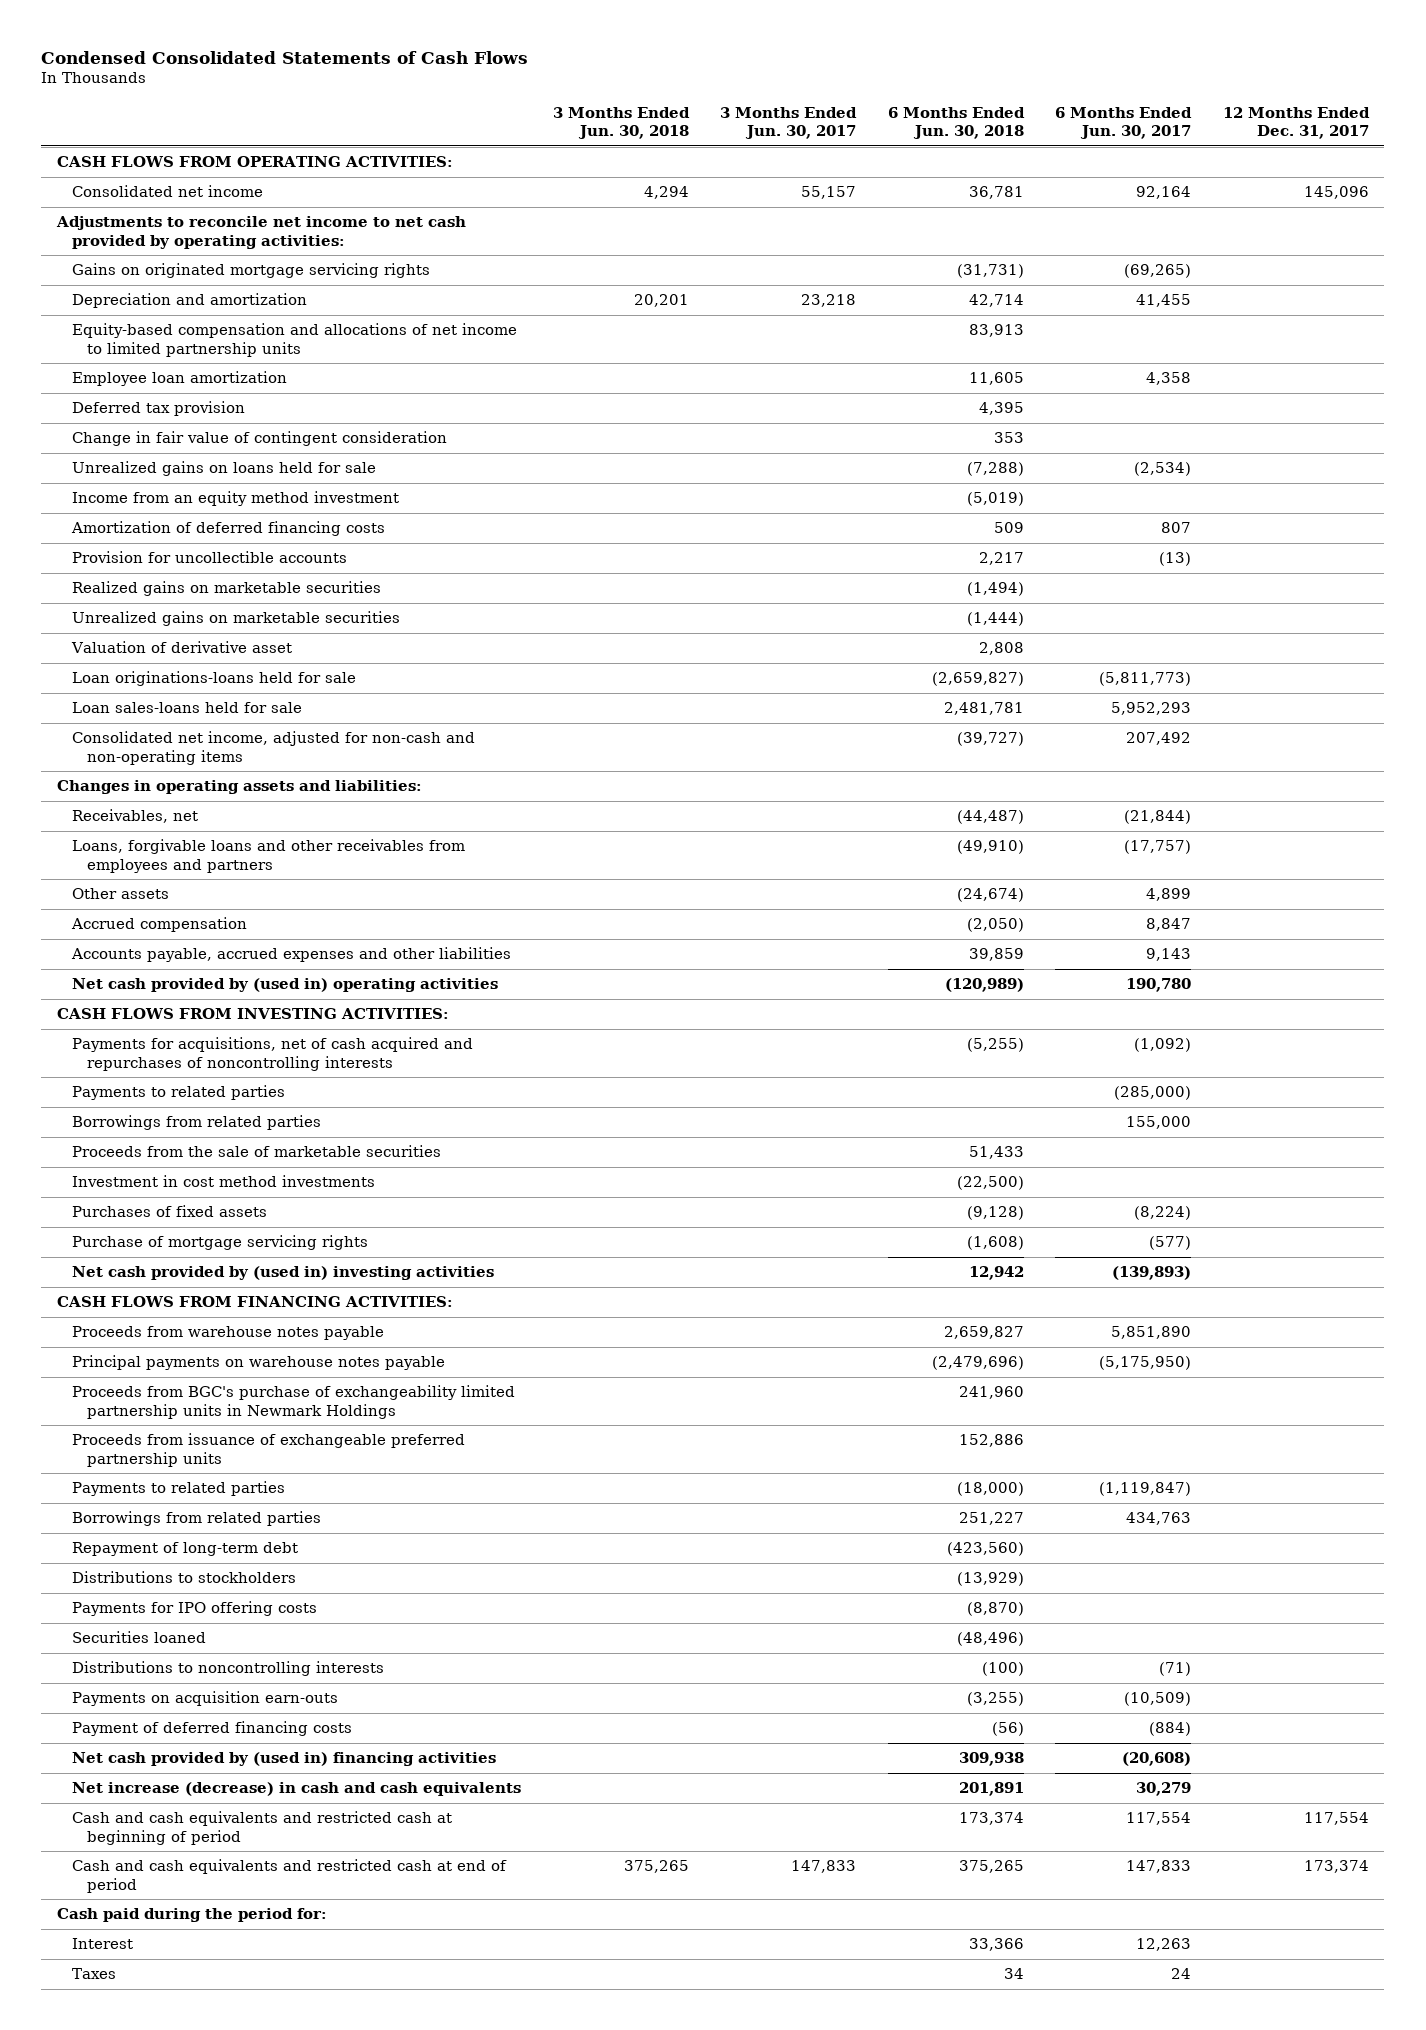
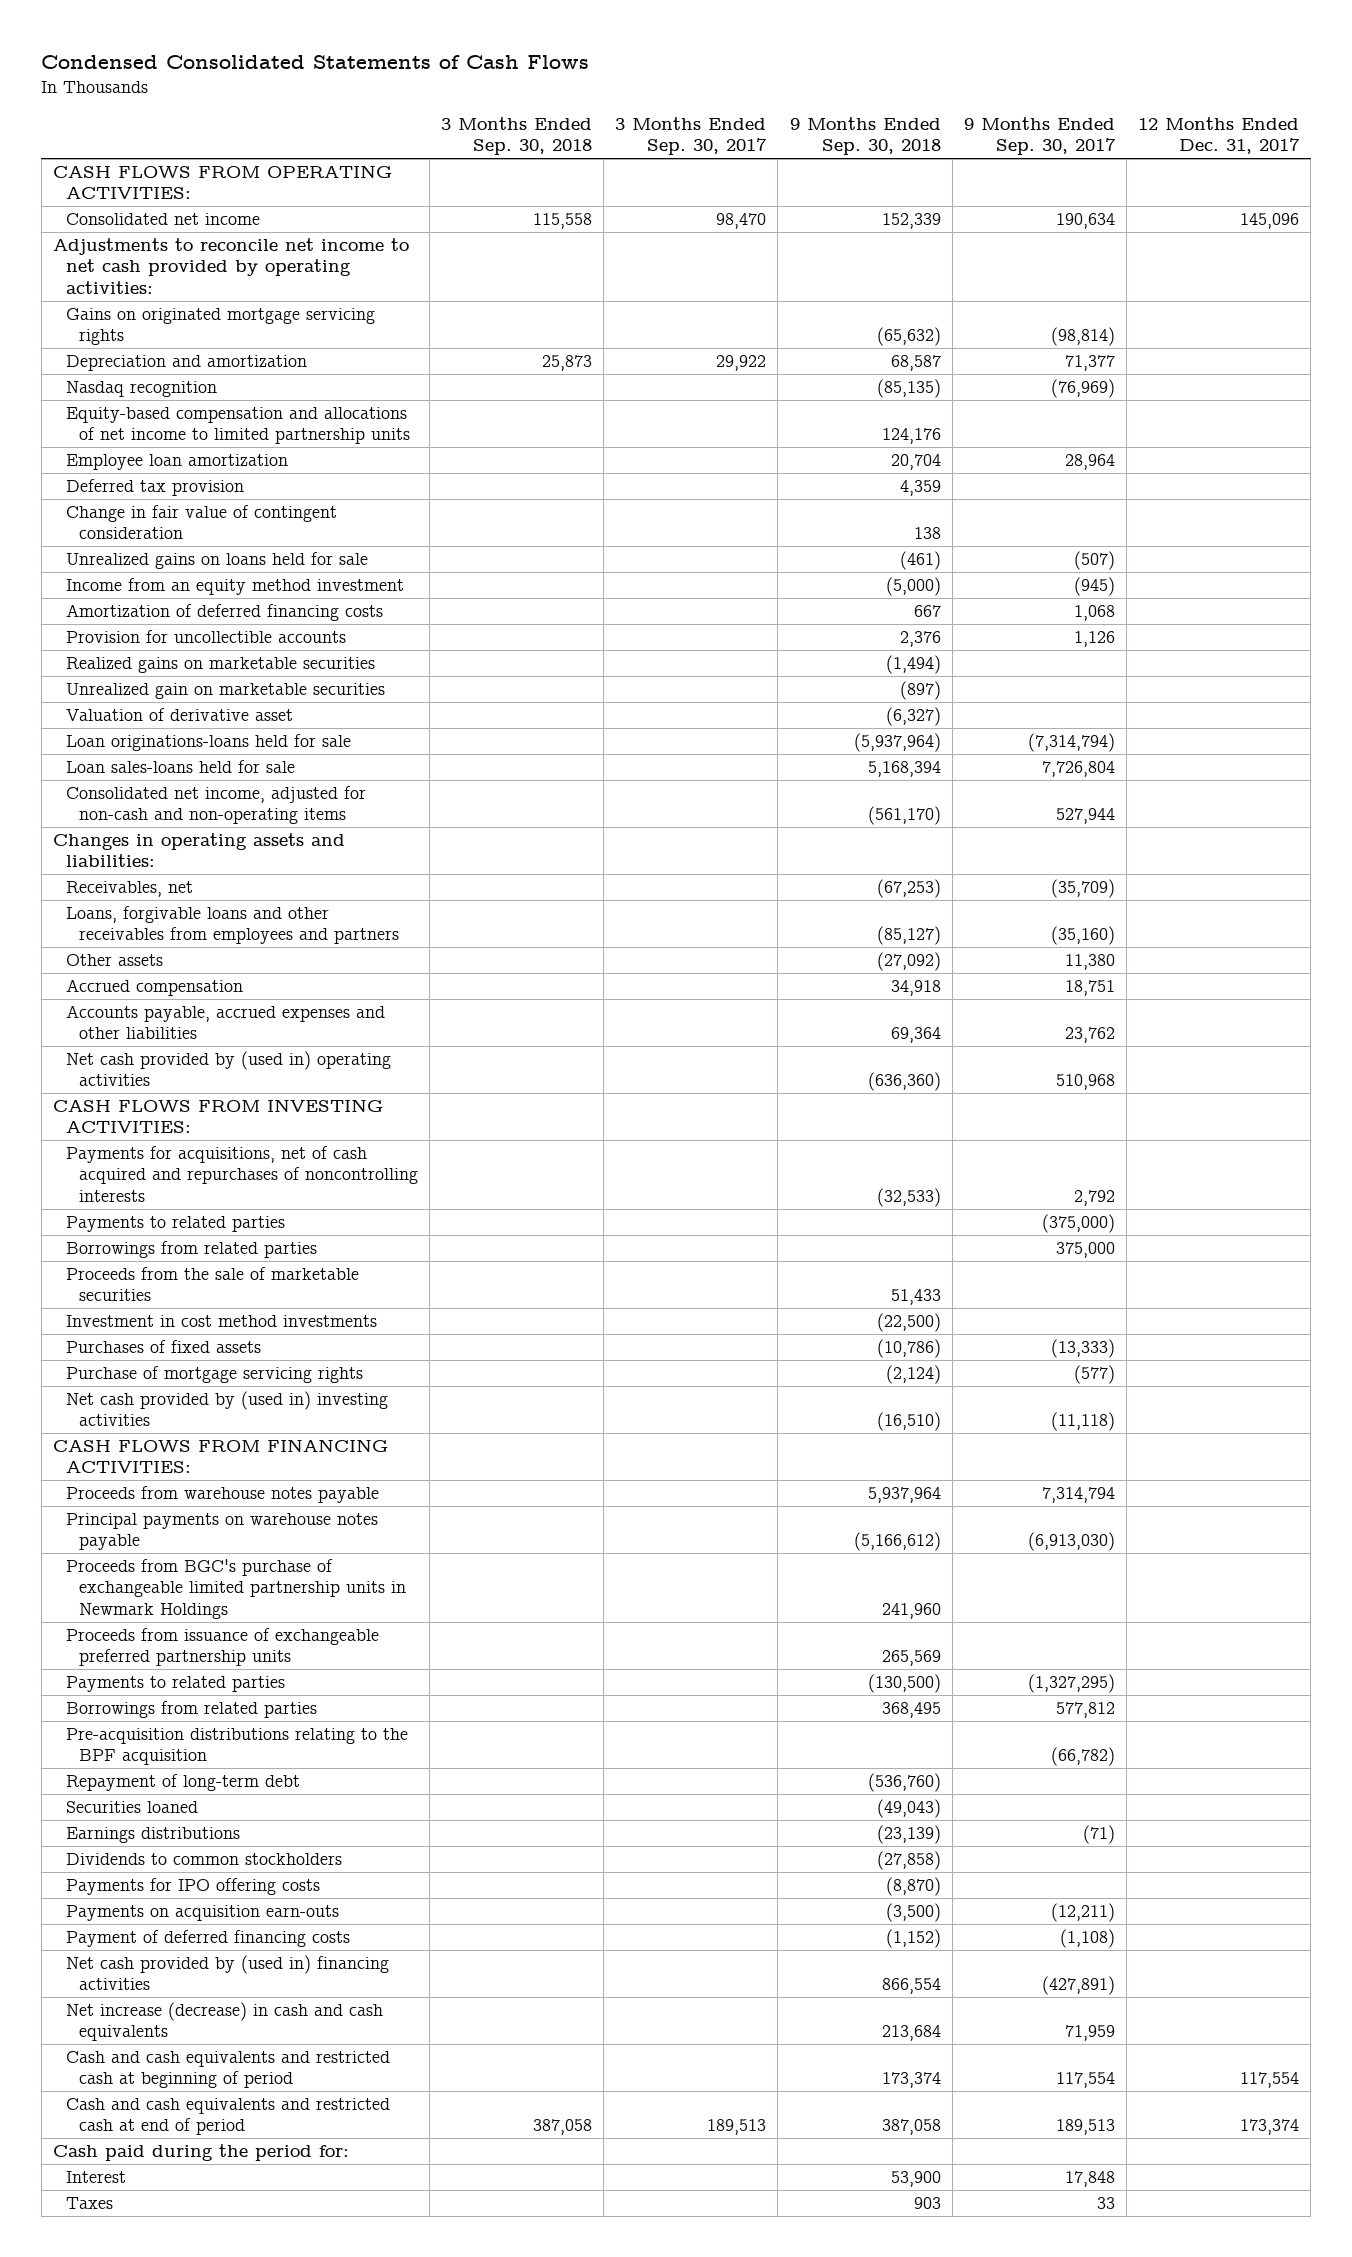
- | 3 Months Ended Jun. 30, 2018 | 3 Months Ended Jun. 30, 2017 | 6 Months Ended Jun. 30, 2018 | 6 Months Ended Jun. 30, 2017 | 12 Months Ended Dec. 31, 2017
+ | 3 Months Ended Sep. 30, 2018 | 3 Months Ended Sep. 30, 2017 | 9 Months Ended Sep. 30, 2018 | 9 Months Ended Sep. 30, 2017 | 12 Months Ended Dec. 31, 2017
+ Nasdaq recognition | | | (85,135) | (76,969) |
- Unrealized gains on marketable securities | | | (1,444) | |
+ Unrealized gain on marketable securities | | | (897) | |
- Proceeds from BGC's purchase of exchangeability limited partnership units in Newmark Holdings | | | 241,960 | |
+ Proceeds from BGC's purchase of exchangeable limited partnership units in Newmark Holdings | | | 241,960 | |
+ Pre-acquisition distributions relating to the BPF acquisition | | | | (66,782) |
- Distributions to stockholders | | | (13,929) | |
- Distributions to noncontrolling interests | | | (100) | (71) |
+ Earnings distributions | | | (23,139) | (71) |
+ Dividends to common stockholders | | | (27,858) | |
moved down: Payments for IPO offering costs | | | (8,870) | |

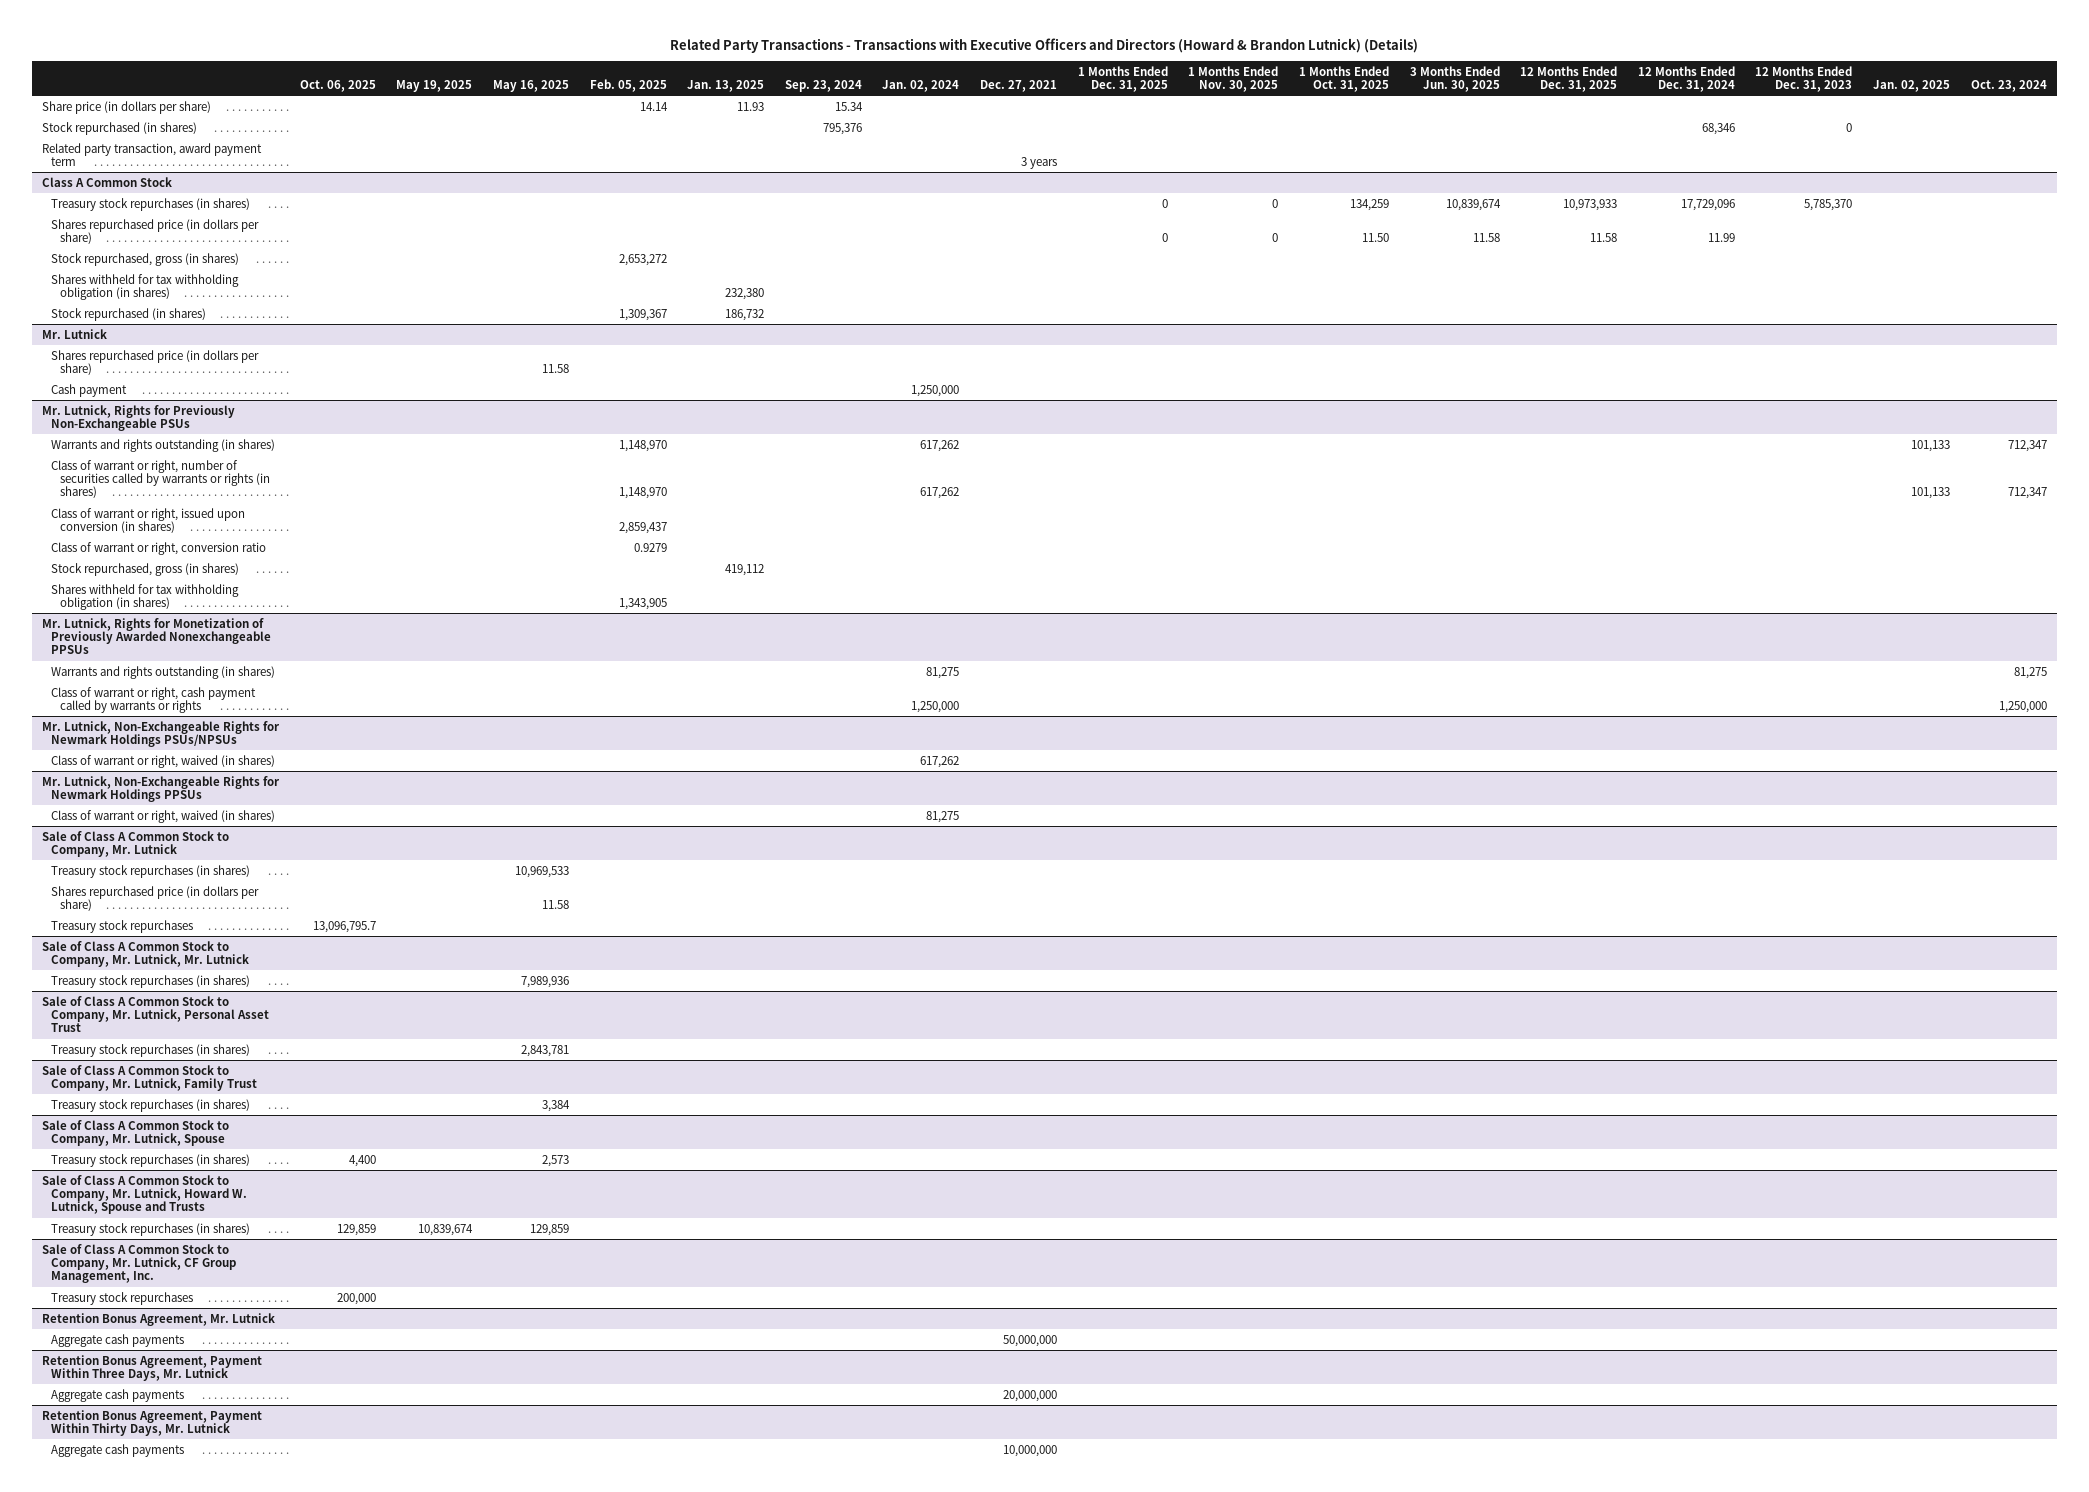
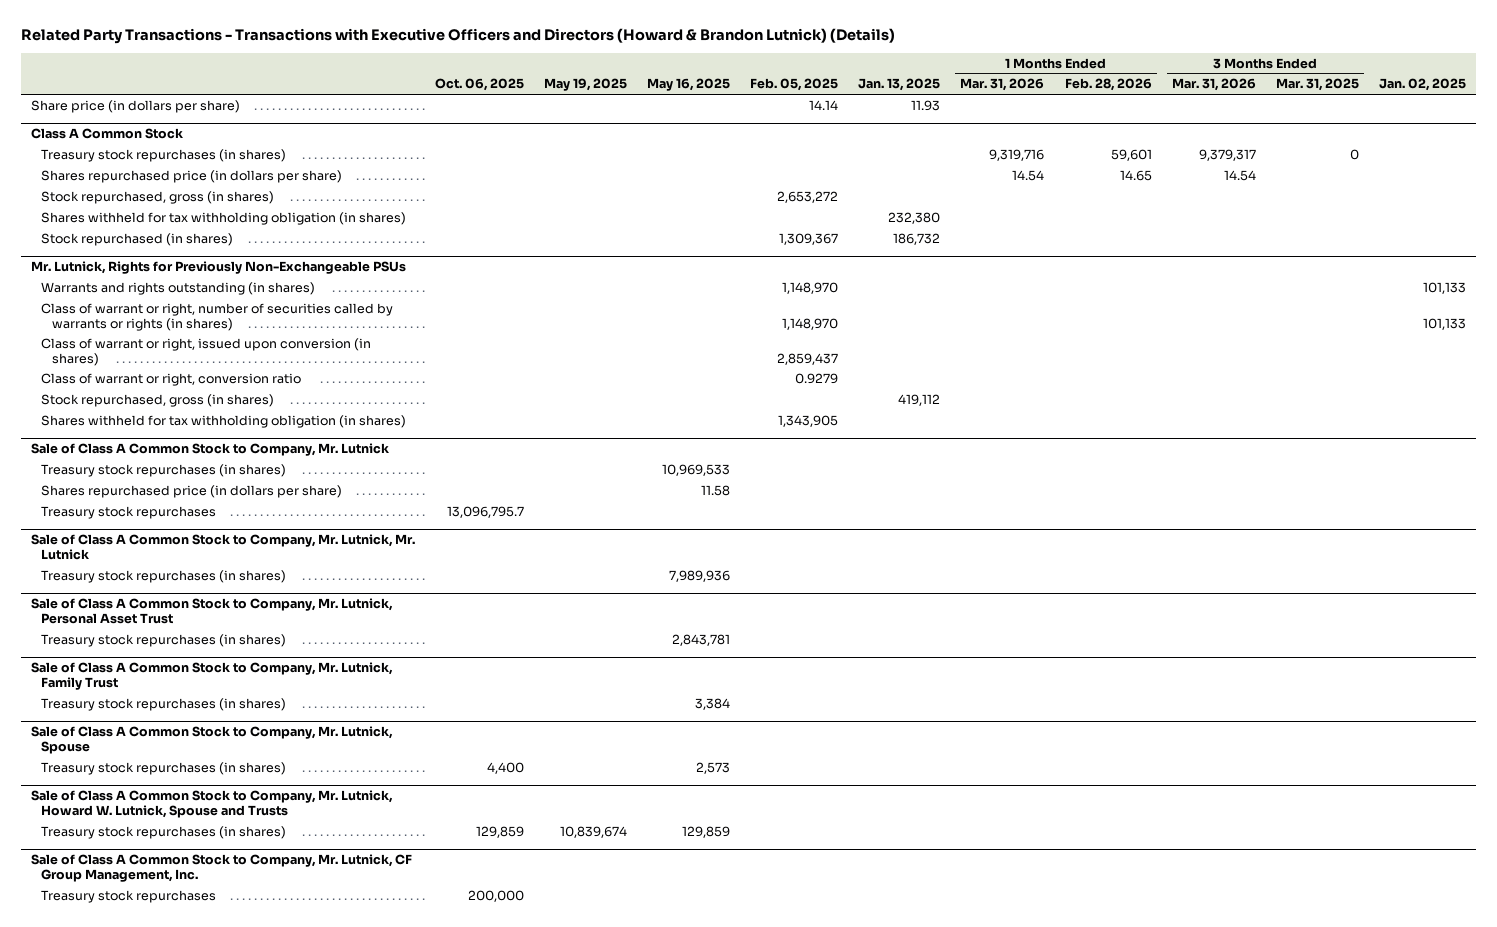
- | Oct. 06, 2025 | May 19, 2025 | May 16, 2025 | Feb. 05, 2025 | Jan. 13, 2025 | Sep. 23, 2024 | Jan. 02, 2024 | Dec. 27, 2021 | 1 Months Ended Dec. 31, 2025 | 1 Months Ended Nov. 30, 2025 | 1 Months Ended Oct. 31, 2025 | 3 Months Ended Jun. 30, 2025 | 12 Months Ended Dec. 31, 2025 | 12 Months Ended Dec. 31, 2024 | 12 Months Ended Dec. 31, 2023 | Jan. 02, 2025 | Oct. 23, 2024
+ | Oct. 06, 2025 | May 19, 2025 | May 16, 2025 | Feb. 05, 2025 | Jan. 13, 2025 | 1 Months Ended Mar. 31, 2026 | 1 Months Ended Feb. 28, 2026 | 3 Months Ended Mar. 31, 2026 | 3 Months Ended Mar. 31, 2025 | Jan. 02, 2025
- Stock repurchased (in shares) | | | | | | 795,376 | | | | | | | | 68,346 | 0 | |
- Related party transaction, award payment term | | | | | | | | 3 years | | | | | | | | |
- Mr. Lutnick
- Shares repurchased price (in dollars per share) | | | 11.58 | | | | | | | | | | | | | |
- Cash payment | | | | | | | 1,250,000 | | | | | | | | | |
- Mr. Lutnick, Rights for Monetization of Previously Awarded Nonexchangeable PPSUs
- Warrants and rights outstanding (in shares) | | | | | | | 81,275 | | | | | | | | | | 81,275
- Class of warrant or right, cash payment called by warrants or rights | | | | | | | 1,250,000 | | | | | | | | | | 1,250,000
- Mr. Lutnick, Non-Exchangeable Rights for Newmark Holdings PSUs/NPSUs
- Class of warrant or right, waived (in shares) | | | | | | | 617,262 | | | | | | | | | |
- Mr. Lutnick, Non-Exchangeable Rights for Newmark Holdings PPSUs
- Class of warrant or right, waived (in shares) | | | | | | | 81,275 | | | | | | | | | |
- Retention Bonus Agreement, Mr. Lutnick
- Aggregate cash payments | | | | | | | | 50,000,000 | | | | | | | | |
- Retention Bonus Agreement, Payment Within Three Days, Mr. Lutnick
- Aggregate cash payments | | | | | | | | 20,000,000 | | | | | | | | |
- Retention Bonus Agreement, Payment Within Thirty Days, Mr. Lutnick
- Aggregate cash payments | | | | | | | | 10,000,000 | | | | | | | | |

